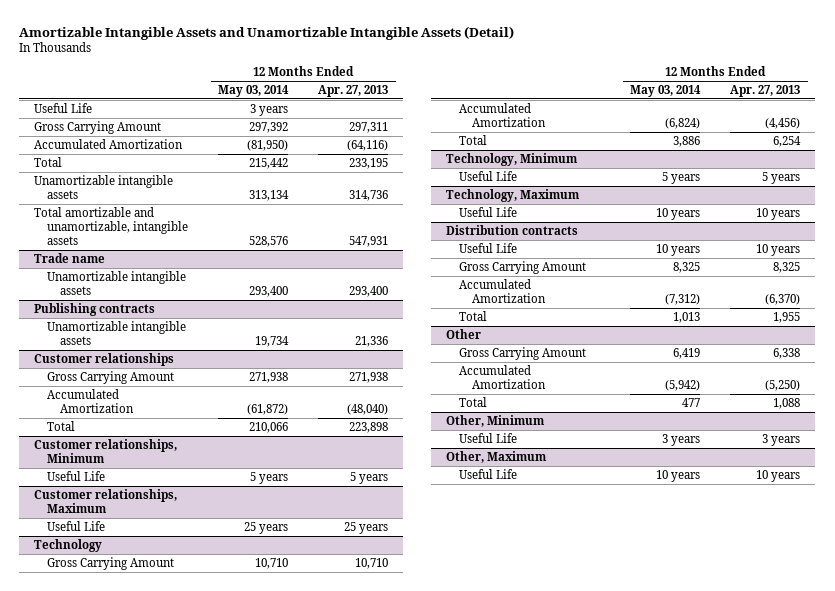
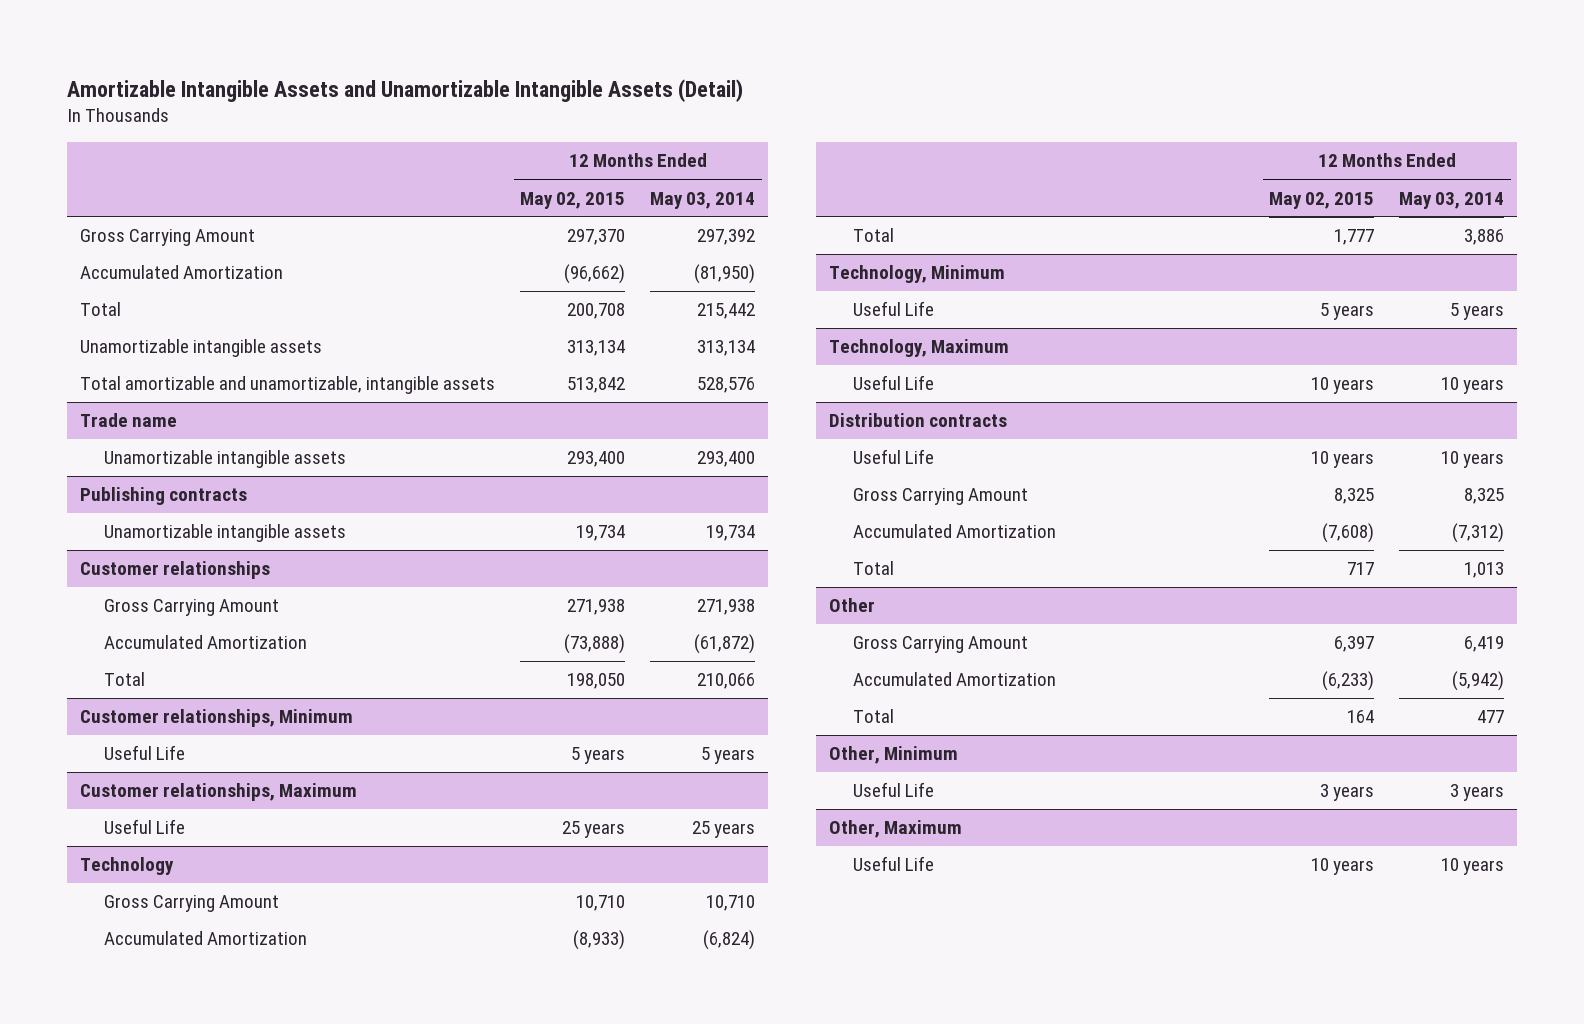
- | 12 Months Ended May 03, 2014 | 12 Months Ended Apr. 27, 2013
+ | 12 Months Ended May 02, 2015 | 12 Months Ended May 03, 2014
- Useful Life | 3 years |

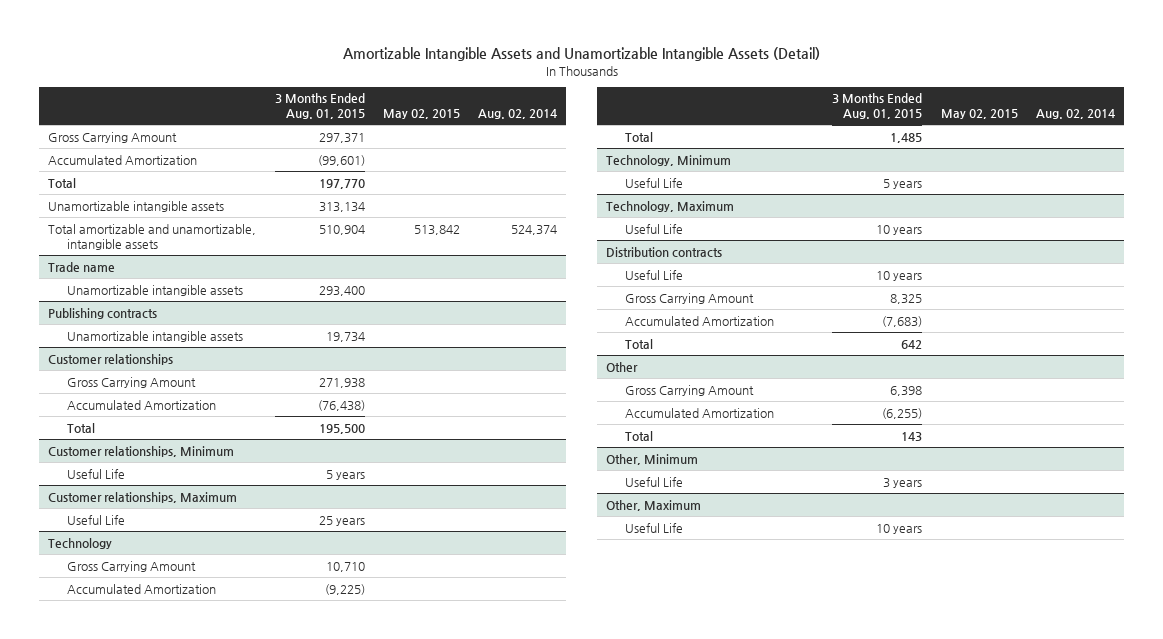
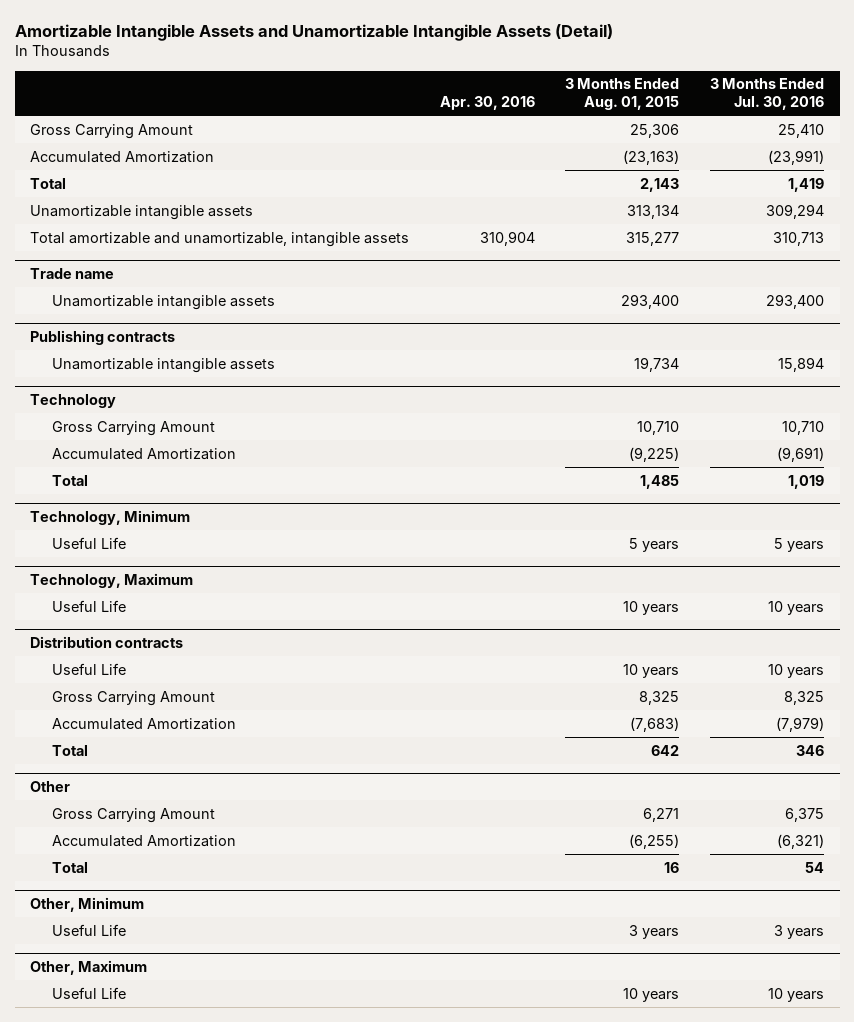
- | 3 Months Ended Aug. 01, 2015 | May 02, 2015 | Aug. 02, 2014
+ | Apr. 30, 2016 | 3 Months Ended Aug. 01, 2015 | 3 Months Ended Jul. 30, 2016
- Gross Carrying Amount | 297,371 | |
- Accumulated Amortization | (99,601) | |
- Total | 197,770 | |
+ Gross Carrying Amount | | 25,306 | 25,410
+ Accumulated Amortization | | (23,163) | (23,991)
+ Total | | 2,143 | 1,419
- Total amortizable and unamortizable, intangible assets | 510,904 | 513,842 | 524,374
+ Total amortizable and unamortizable, intangible assets | 310,904 | 315,277 | 310,713
- Customer relationships
- Gross Carrying Amount | 271,938 | |
- Accumulated Amortization | (76,438) | |
- Total | 195,500 | |
- Customer relationships, Minimum
- Useful Life | 5 years | |
- Customer relationships, Maximum
- Useful Life | 25 years | |
@ Other
- Gross Carrying Amount | 6,398 | |
+ Gross Carrying Amount | | 6,271 | 6,375
- Total | 143 | |
+ Total | | 16 | 54

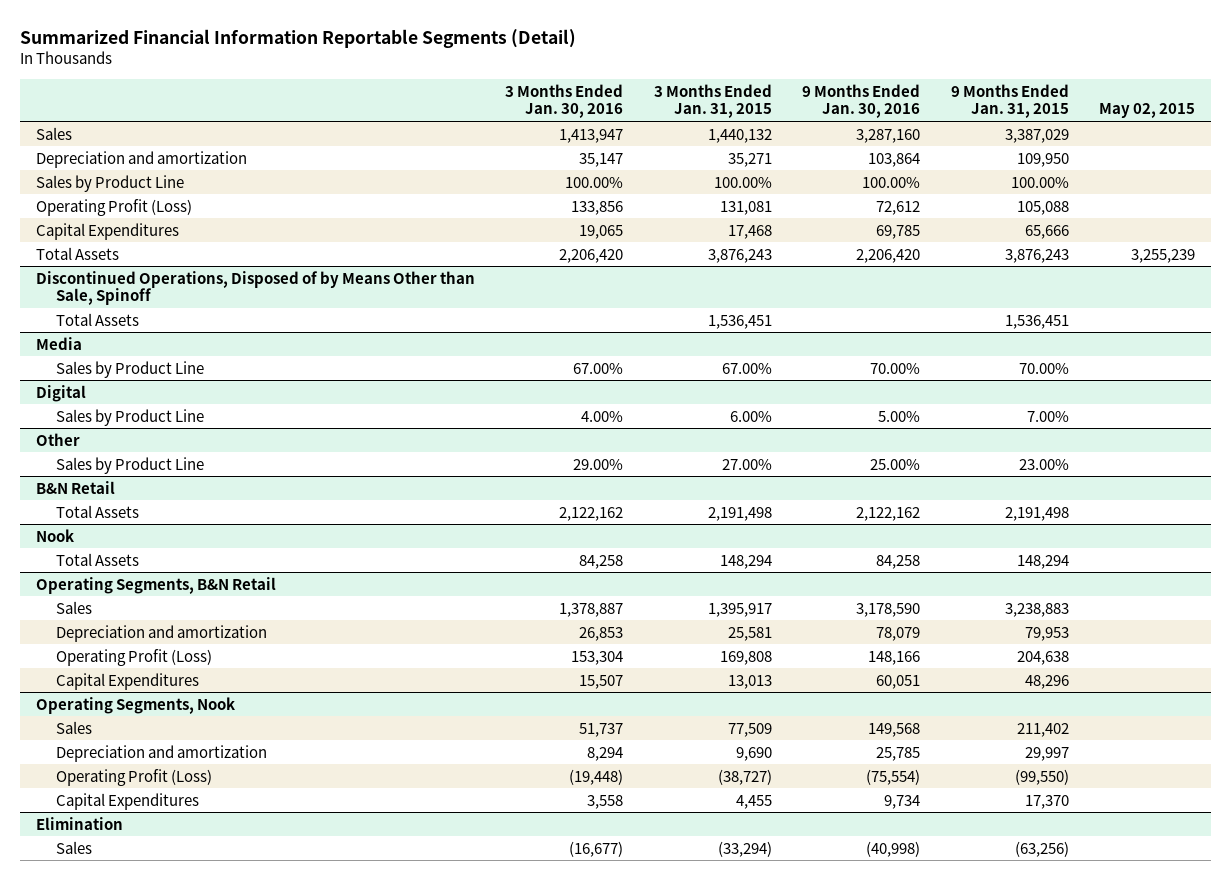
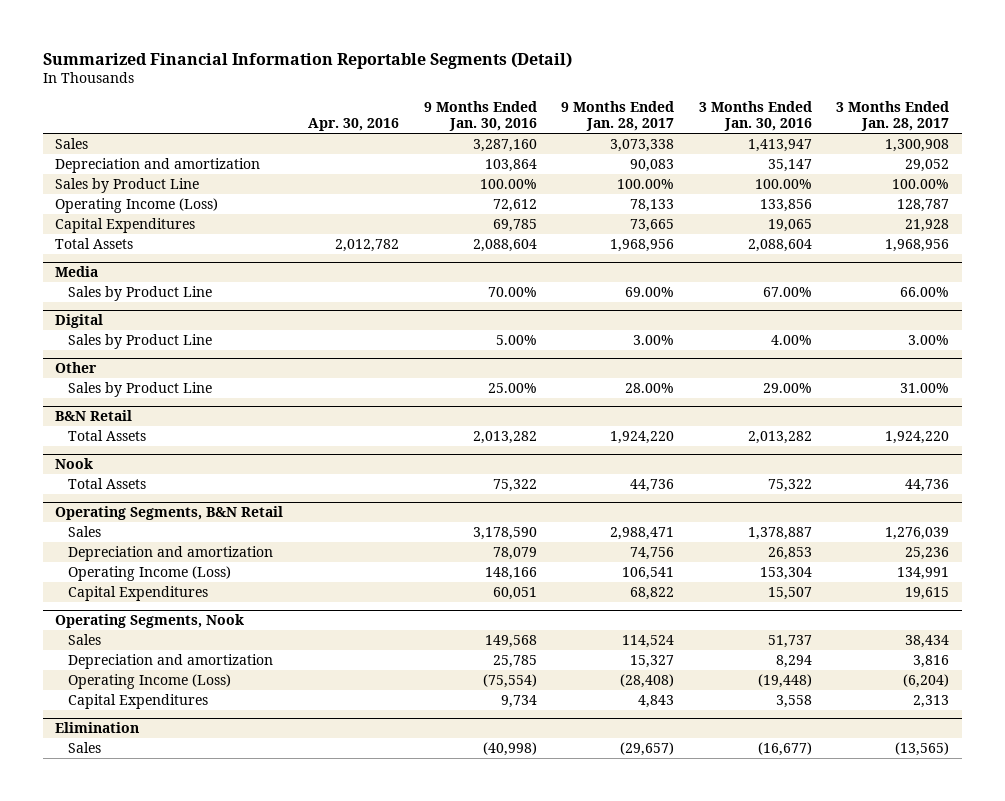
- | 3 Months Ended Jan. 30, 2016 | 3 Months Ended Jan. 31, 2015 | 9 Months Ended Jan. 30, 2016 | 9 Months Ended Jan. 31, 2015 | May 02, 2015
+ | Apr. 30, 2016 | 9 Months Ended Jan. 30, 2016 | 9 Months Ended Jan. 28, 2017 | 3 Months Ended Jan. 30, 2016 | 3 Months Ended Jan. 28, 2017
- Operating Profit (Loss) | 133,856 | 131,081 | 72,612 | 105,088 |
+ Operating Income (Loss) | | 72,612 | 78,133 | 133,856 | 128,787
- Total Assets | 2,206,420 | 3,876,243 | 2,206,420 | 3,876,243 | 3,255,239
- Discontinued Operations, Disposed of by Means Other than Sale, Spinoff
- Total Assets | | 1,536,451 | | 1,536,451 |
+ Total Assets | 2,012,782 | 2,088,604 | 1,968,956 | 2,088,604 | 1,968,956
@ B&N Retail
- Total Assets | 2,122,162 | 2,191,498 | 2,122,162 | 2,191,498 |
+ Total Assets | | 2,013,282 | 1,924,220 | 2,013,282 | 1,924,220
@ Nook
- Total Assets | 84,258 | 148,294 | 84,258 | 148,294 |
+ Total Assets | | 75,322 | 44,736 | 75,322 | 44,736
@ Operating Segments, B&N Retail
- Operating Profit (Loss) | 153,304 | 169,808 | 148,166 | 204,638 |
+ Operating Income (Loss) | | 148,166 | 106,541 | 153,304 | 134,991
@ Operating Segments, Nook
- Operating Profit (Loss) | (19,448) | (38,727) | (75,554) | (99,550) |
+ Operating Income (Loss) | | (75,554) | (28,408) | (19,448) | (6,204)

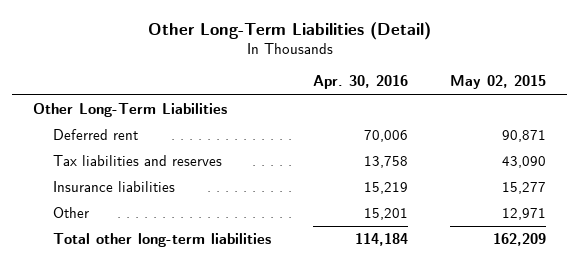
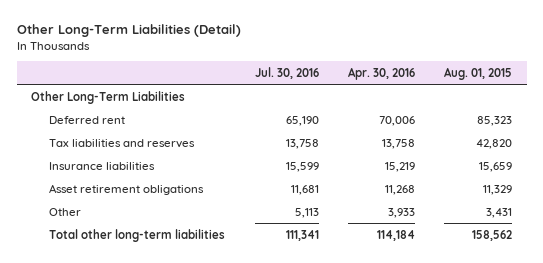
- | Apr. 30, 2016 | May 02, 2015
+ | Jul. 30, 2016 | Apr. 30, 2016 | Aug. 01, 2015
- Other | 15,201 | 12,971
+ Asset retirement obligations | 11,681 | 11,268 | 11,329
+ Other | 5,113 | 3,933 | 3,431

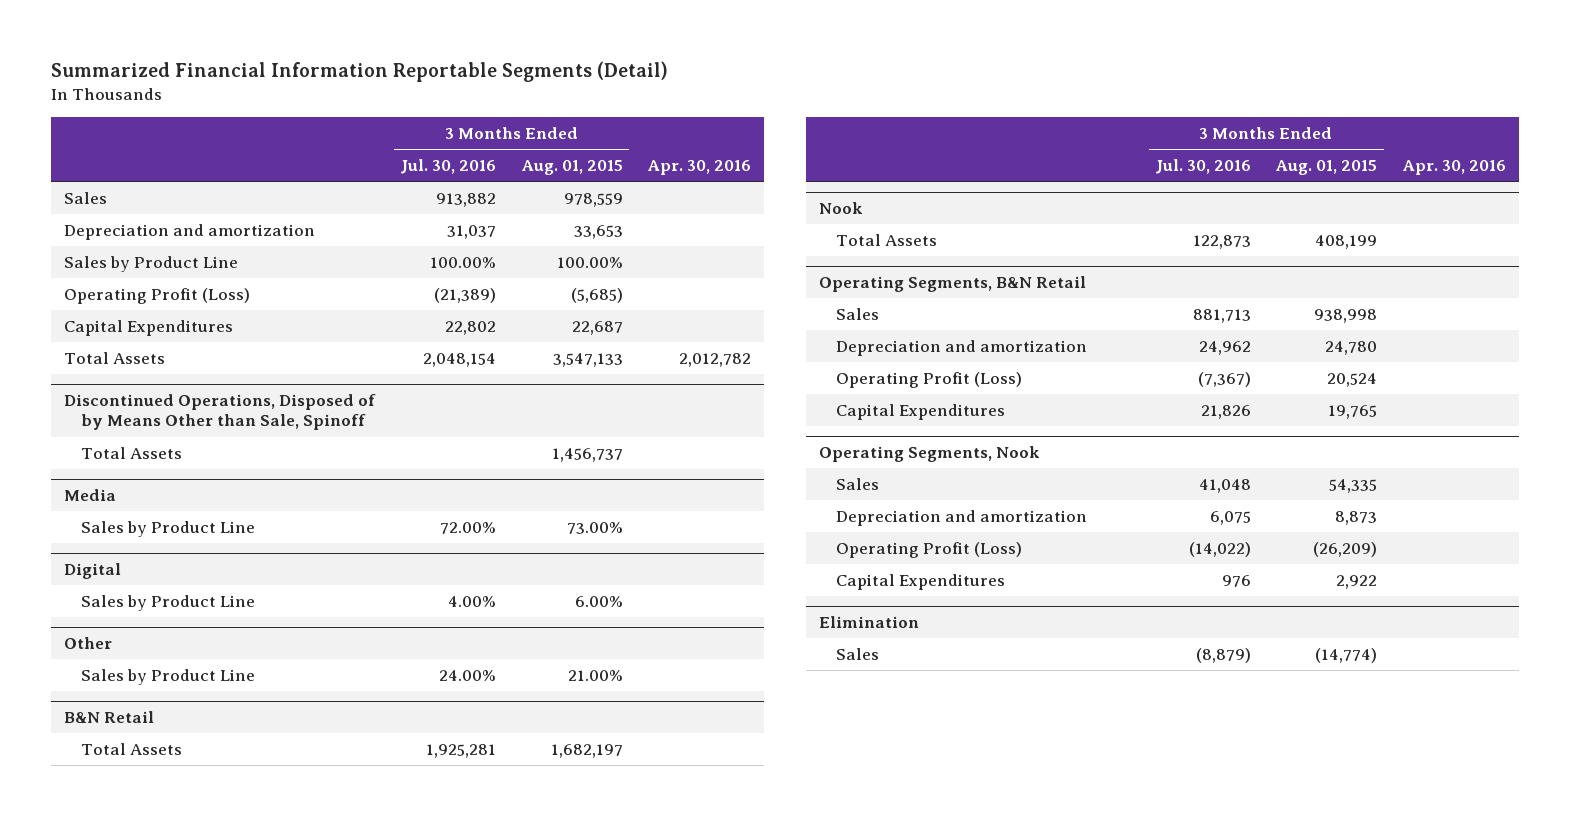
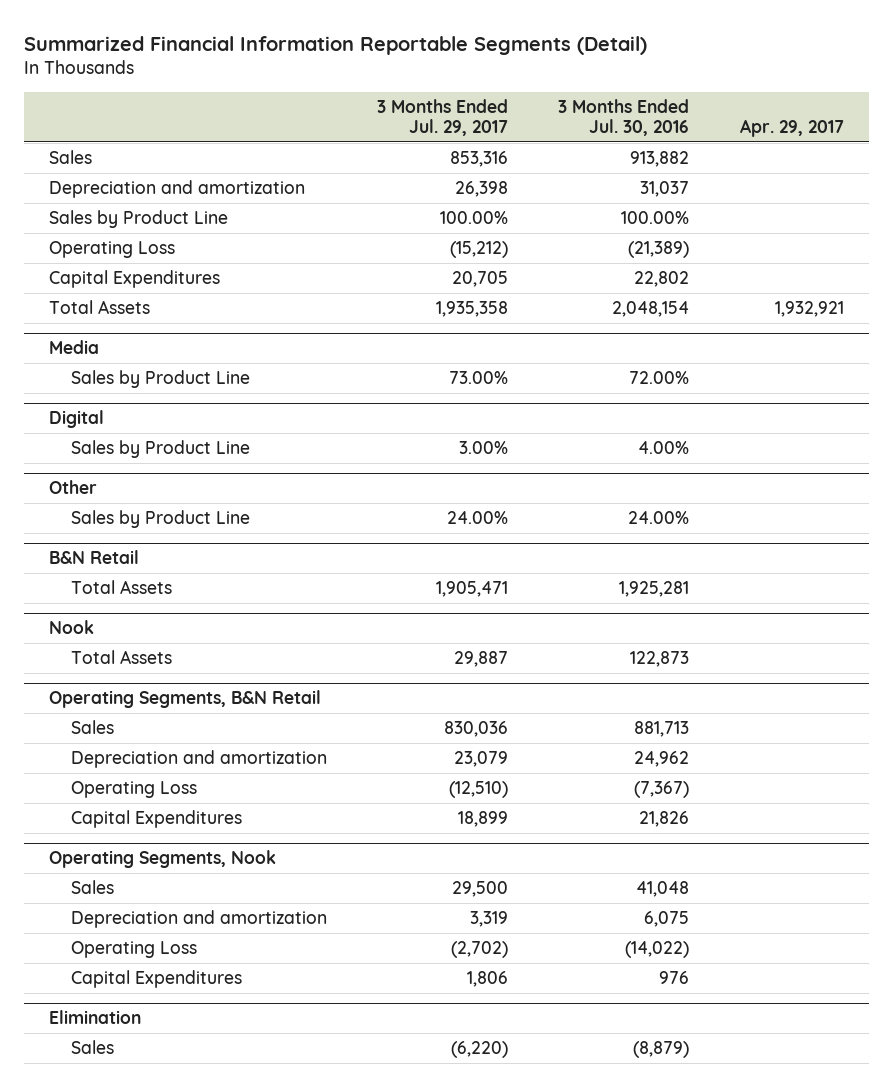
- | 3 Months Ended Jul. 30, 2016 | 3 Months Ended Aug. 01, 2015 | Apr. 30, 2016
+ | 3 Months Ended Jul. 29, 2017 | 3 Months Ended Jul. 30, 2016 | Apr. 29, 2017
- Operating Profit (Loss) | (21,389) | (5,685) |
+ Operating Loss | (15,212) | (21,389) |
- Discontinued Operations, Disposed of by Means Other than Sale, Spinoff
- Total Assets | | 1,456,737 |
@ Operating Segments, B&N Retail
- Operating Profit (Loss) | (7,367) | 20,524 |
+ Operating Loss | (12,510) | (7,367) |
@ Operating Segments, Nook
- Operating Profit (Loss) | (14,022) | (26,209) |
+ Operating Loss | (2,702) | (14,022) |

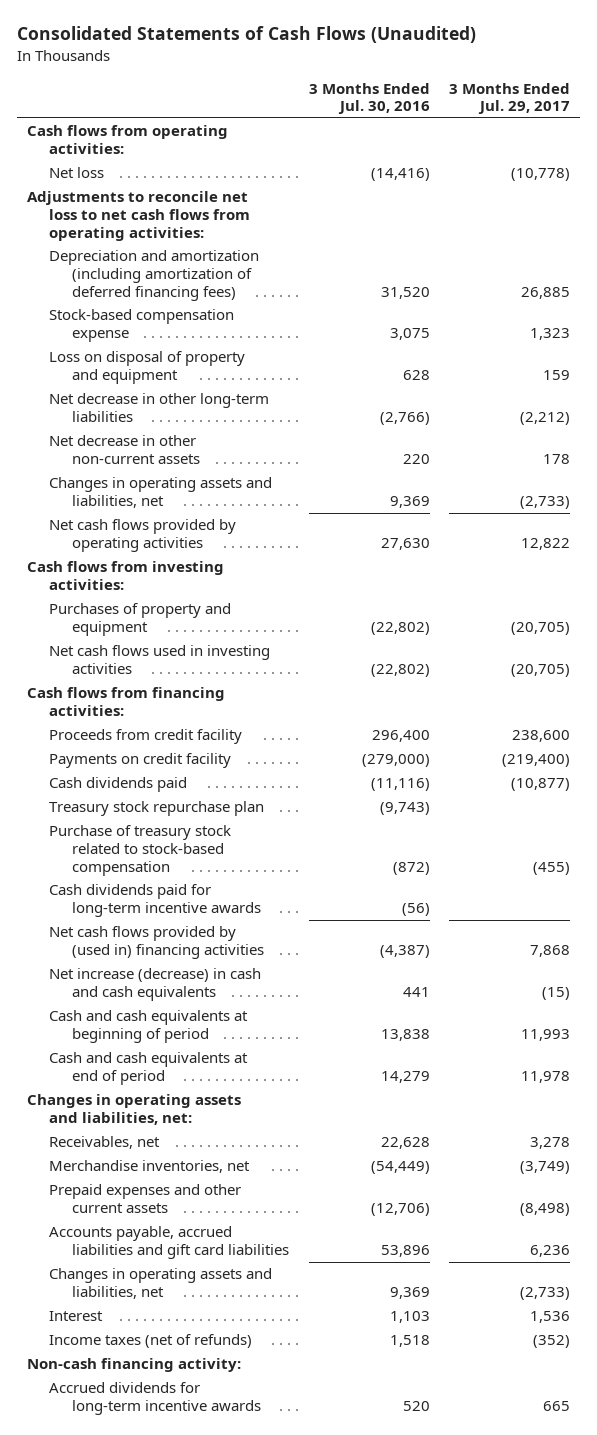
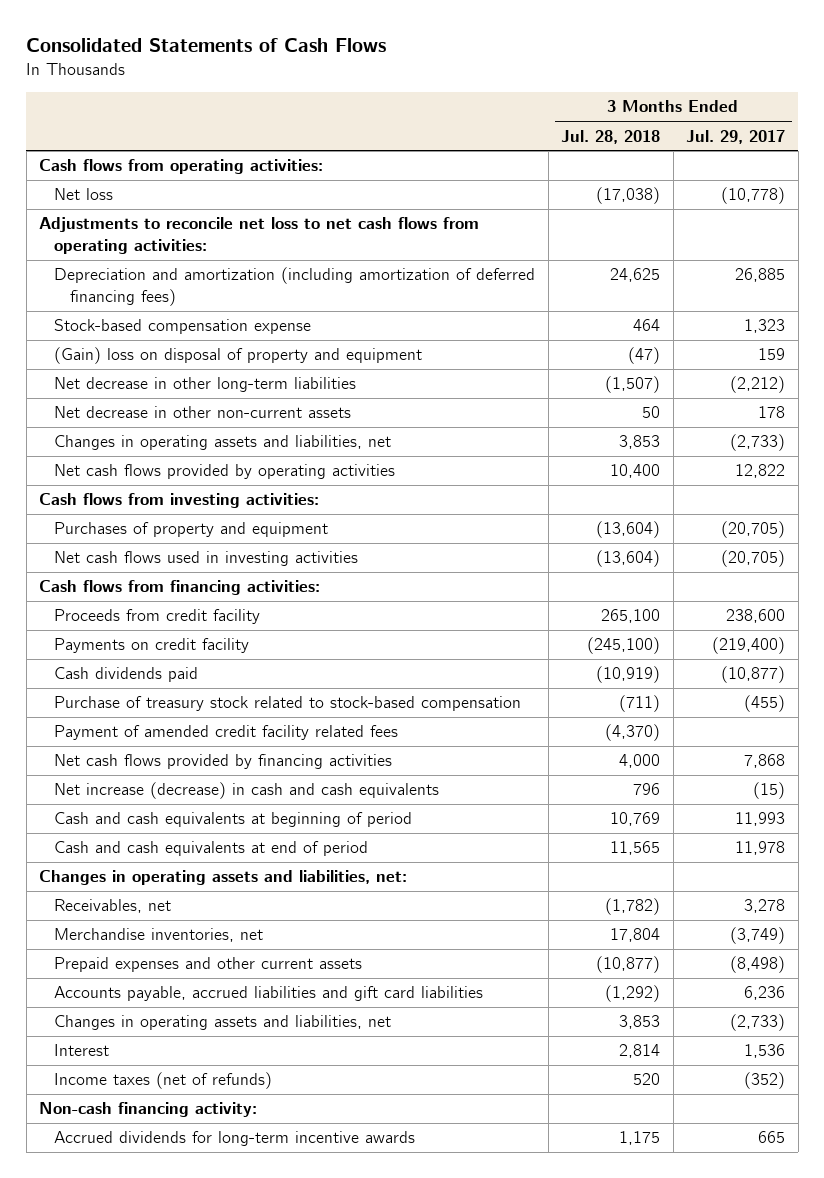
- Consolidated Statements of Cash Flows (Unaudited)
+ Consolidated Statements of Cash Flows
- | 3 Months Ended Jul. 30, 2016 | 3 Months Ended Jul. 29, 2017
+ | 3 Months Ended Jul. 28, 2018 | 3 Months Ended Jul. 29, 2017
- Loss on disposal of property and equipment | 628 | 159
+ (Gain) loss on disposal of property and equipment | (47) | 159
- Treasury stock repurchase plan | (9,743) |
- Cash dividends paid for long-term incentive awards | (56) |
- Net cash flows provided by (used in) financing activities | (4,387) | 7,868
+ Payment of amended credit facility related fees | (4,370) |
+ Net cash flows provided by financing activities | 4,000 | 7,868

